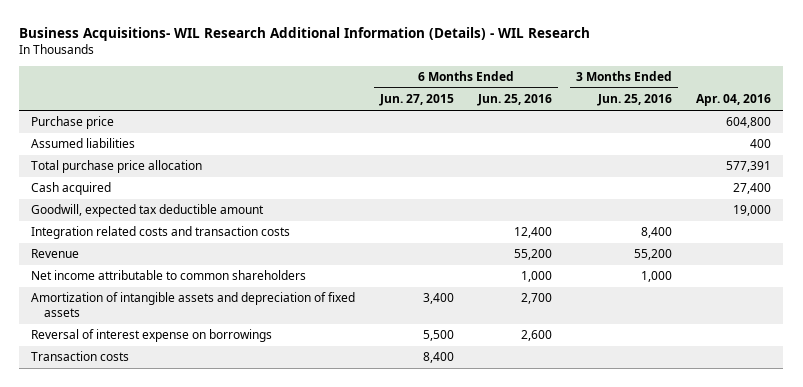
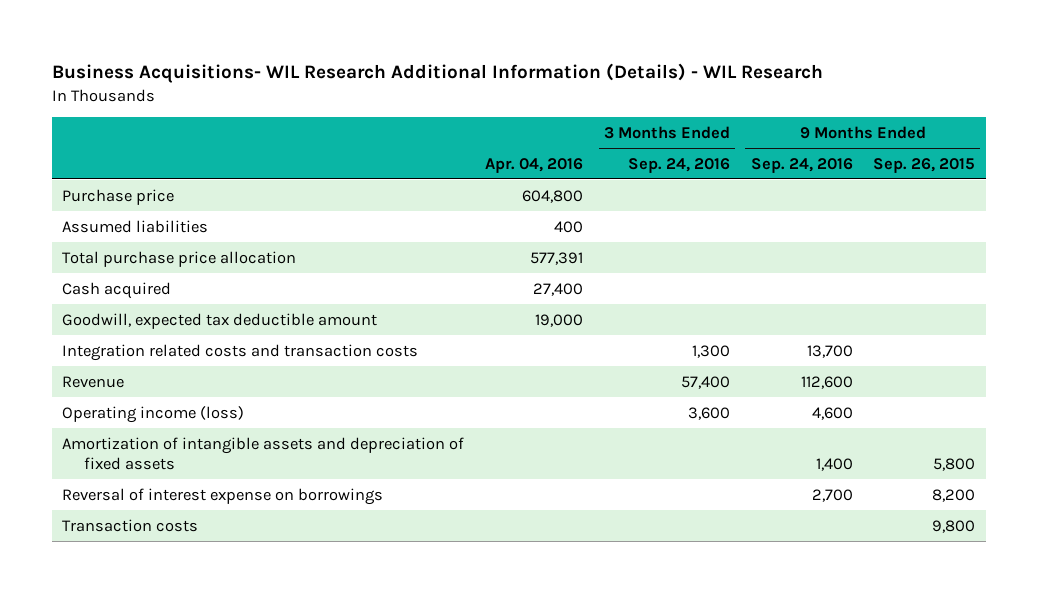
- | 6 Months Ended Jun. 27, 2015 | 6 Months Ended Jun. 25, 2016 | 3 Months Ended Jun. 25, 2016 | Apr. 04, 2016
+ | Apr. 04, 2016 | 3 Months Ended Sep. 24, 2016 | 9 Months Ended Sep. 24, 2016 | 9 Months Ended Sep. 26, 2015
- Net income attributable to common shareholders | | 1,000 | 1,000 |
+ Operating income (loss) | | 3,600 | 4,600 |

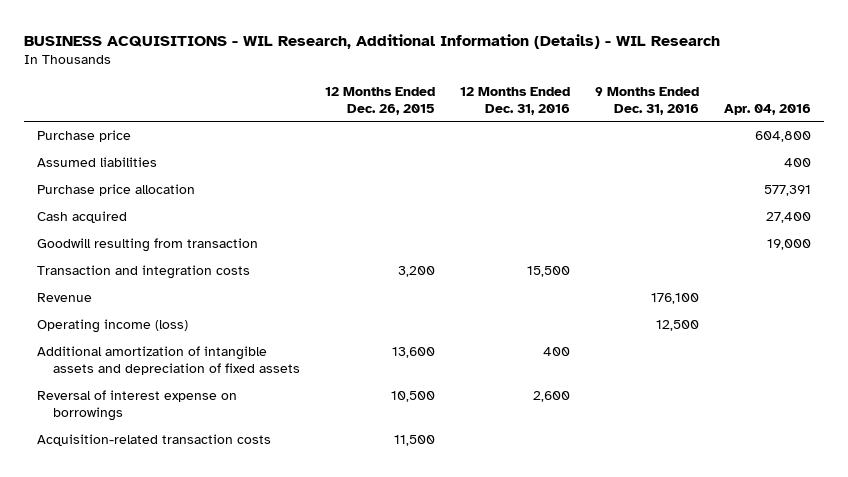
- Business Acquisitions- WIL Research Additional Information (Details) - WIL Research
+ BUSINESS ACQUISITIONS - WIL Research, Additional Information (Details) - WIL Research
- | Apr. 04, 2016 | 3 Months Ended Sep. 24, 2016 | 9 Months Ended Sep. 24, 2016 | 9 Months Ended Sep. 26, 2015
+ | 12 Months Ended Dec. 26, 2015 | 12 Months Ended Dec. 31, 2016 | 9 Months Ended Dec. 31, 2016 | Apr. 04, 2016
- Total purchase price allocation | 577,391 | | |
+ Purchase price allocation | | | | 577,391
- Goodwill, expected tax deductible amount | 19,000 | | |
- Integration related costs and transaction costs | | 1,300 | 13,700 |
+ Goodwill resulting from transaction | | | | 19,000
+ Transaction and integration costs | 3,200 | 15,500 | |
- Amortization of intangible assets and depreciation of fixed assets | | | 1,400 | 5,800
+ Additional amortization of intangible assets and depreciation of fixed assets | 13,600 | 400 | |
- Transaction costs | | | | 9,800
+ Acquisition-related transaction costs | 11,500 | | |

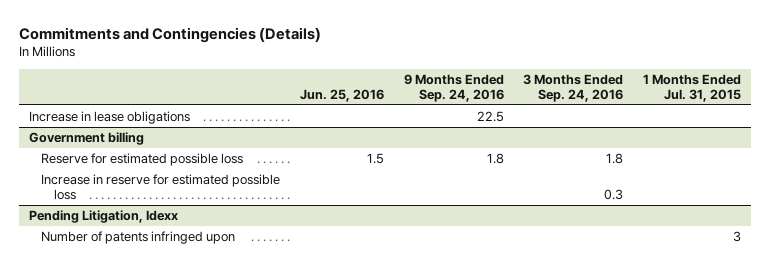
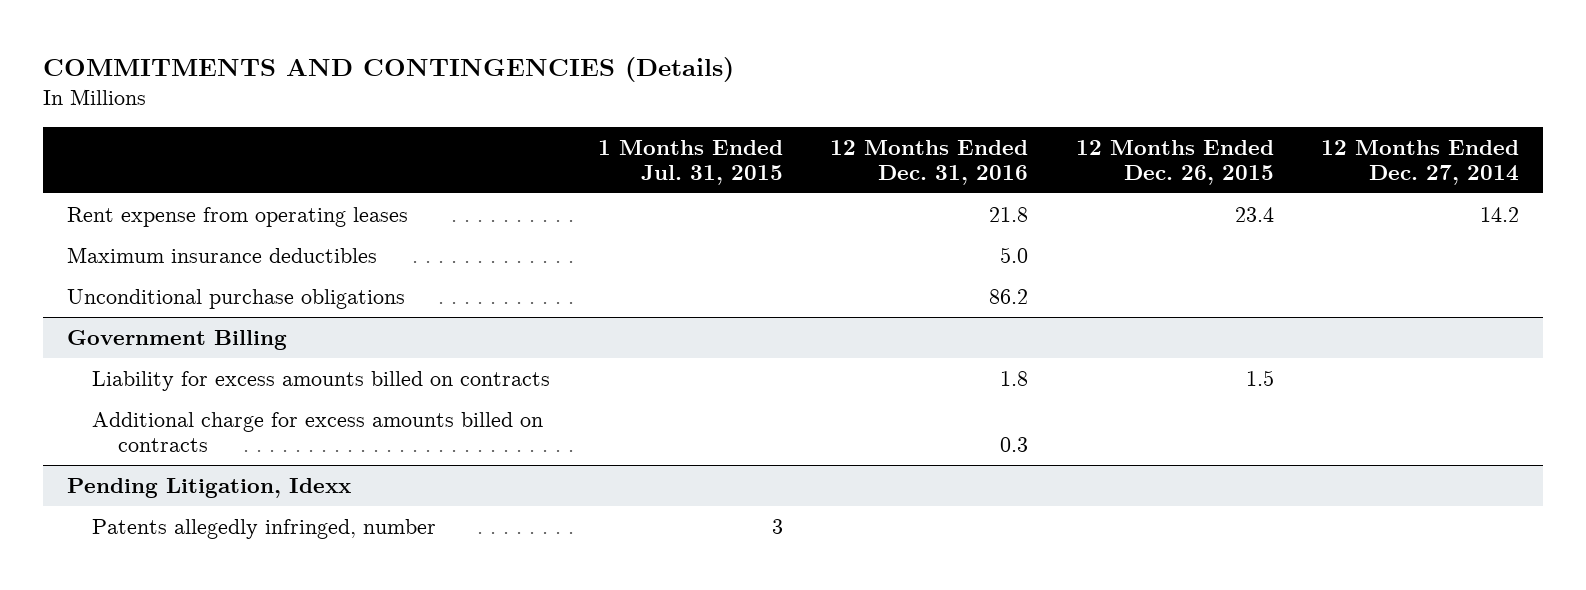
- Commitments and Contingencies (Details)
+ COMMITMENTS AND CONTINGENCIES (Details)
- | Jun. 25, 2016 | 9 Months Ended Sep. 24, 2016 | 3 Months Ended Sep. 24, 2016 | 1 Months Ended Jul. 31, 2015
+ | 1 Months Ended Jul. 31, 2015 | 12 Months Ended Dec. 31, 2016 | 12 Months Ended Dec. 26, 2015 | 12 Months Ended Dec. 27, 2014
- Increase in lease obligations | | 22.5 | |
- Government billing
- Reserve for estimated possible loss | 1.5 | 1.8 | 1.8 |
- Increase in reserve for estimated possible loss | | | 0.3 |
+ Rent expense from operating leases | | 21.8 | 23.4 | 14.2
+ Maximum insurance deductibles | | 5.0 | |
+ Unconditional purchase obligations | | 86.2 | |
+ Government Billing
+ Liability for excess amounts billed on contracts | | 1.8 | 1.5 |
+ Additional charge for excess amounts billed on contracts | | 0.3 | |
@ Pending Litigation, Idexx
- Number of patents infringed upon | | | | 3
+ Patents allegedly infringed, number | 3 | | |

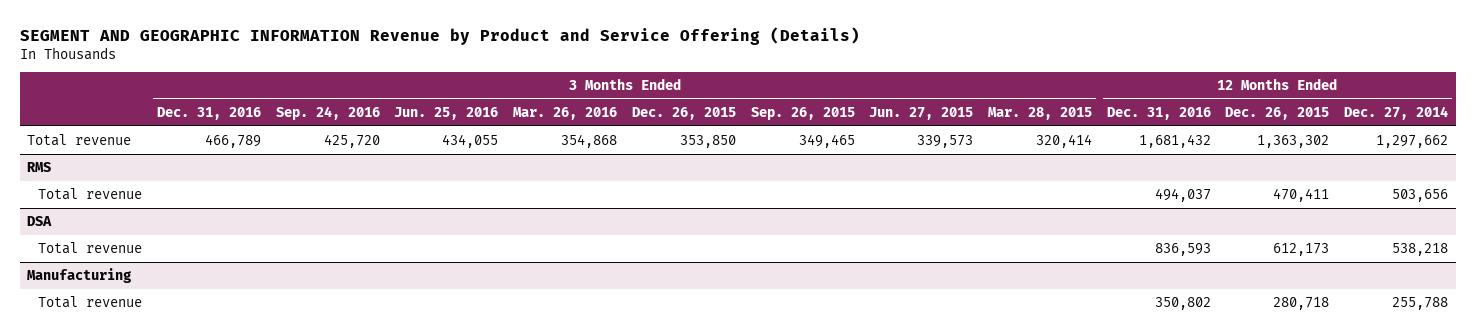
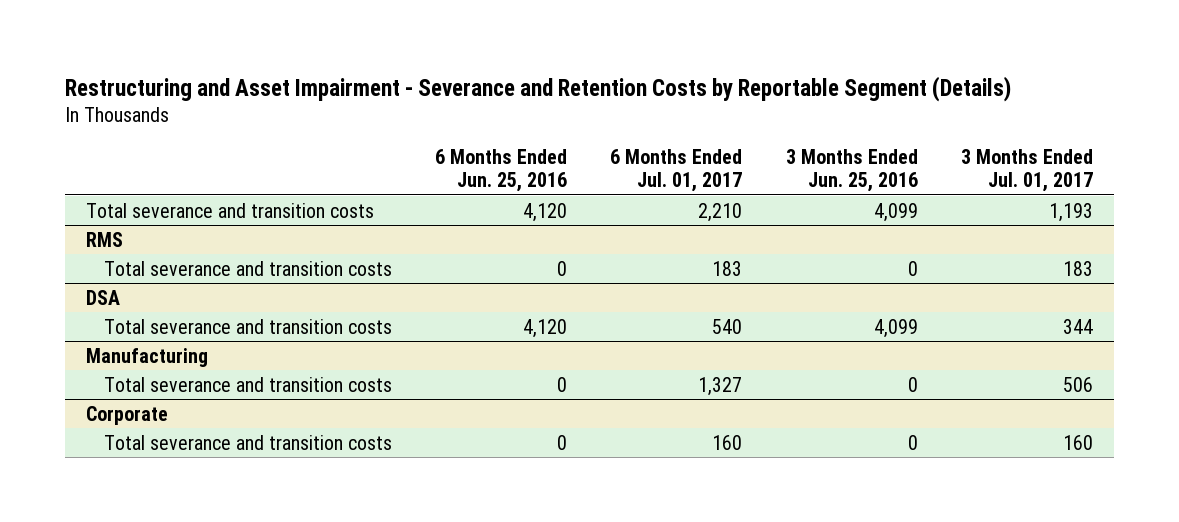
- SEGMENT AND GEOGRAPHIC INFORMATION Revenue by Product and Service Offering (Details)
+ Restructuring and Asset Impairment - Severance and Retention Costs by Reportable Segment (Details)
- | 3 Months Ended Dec. 31, 2016 | 3 Months Ended Sep. 24, 2016 | 3 Months Ended Jun. 25, 2016 | 3 Months Ended Mar. 26, 2016 | 3 Months Ended Dec. 26, 2015 | 3 Months Ended Sep. 26, 2015 | 3 Months Ended Jun. 27, 2015 | 3 Months Ended Mar. 28, 2015 | 12 Months Ended Dec. 31, 2016 | 12 Months Ended Dec. 26, 2015 | 12 Months Ended Dec. 27, 2014
+ | 6 Months Ended Jun. 25, 2016 | 6 Months Ended Jul. 01, 2017 | 3 Months Ended Jun. 25, 2016 | 3 Months Ended Jul. 01, 2017
- Total revenue | 466,789 | 425,720 | 434,055 | 354,868 | 353,850 | 349,465 | 339,573 | 320,414 | 1,681,432 | 1,363,302 | 1,297,662
+ Total severance and transition costs | 4,120 | 2,210 | 4,099 | 1,193
@ RMS
- Total revenue | | | | | | | | | 494,037 | 470,411 | 503,656
+ Total severance and transition costs | 0 | 183 | 0 | 183
@ DSA
- Total revenue | | | | | | | | | 836,593 | 612,173 | 538,218
+ Total severance and transition costs | 4,120 | 540 | 4,099 | 344
@ Manufacturing
- Total revenue | | | | | | | | | 350,802 | 280,718 | 255,788
+ Total severance and transition costs | 0 | 1,327 | 0 | 506
+ Corporate
+ Total severance and transition costs | 0 | 160 | 0 | 160

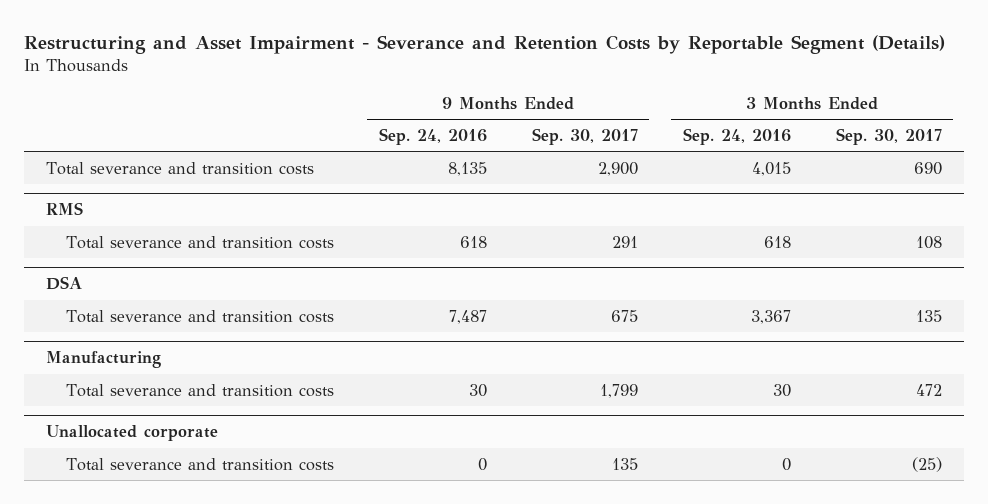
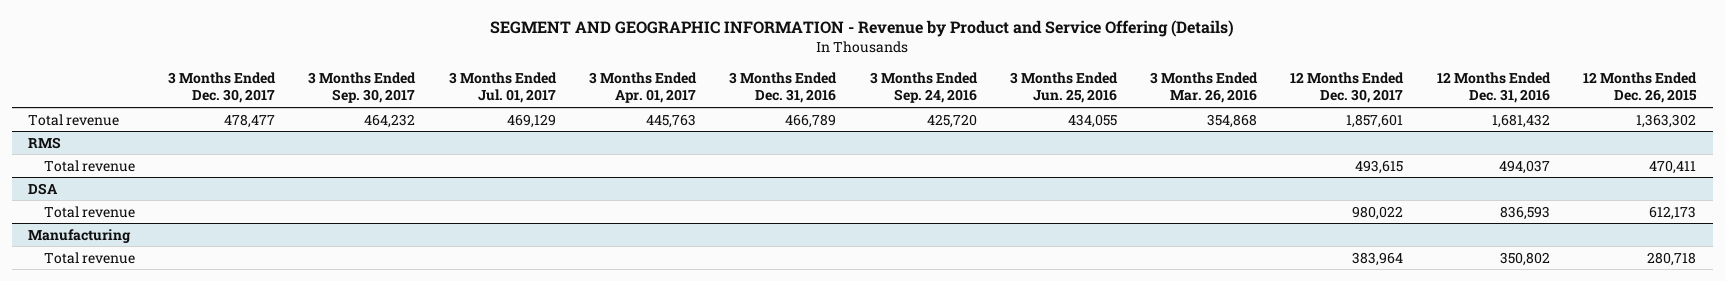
- Restructuring and Asset Impairment - Severance and Retention Costs by Reportable Segment (Details)
+ SEGMENT AND GEOGRAPHIC INFORMATION - Revenue by Product and Service Offering (Details)
- | 9 Months Ended Sep. 24, 2016 | 9 Months Ended Sep. 30, 2017 | 3 Months Ended Sep. 24, 2016 | 3 Months Ended Sep. 30, 2017
+ | 3 Months Ended Dec. 30, 2017 | 3 Months Ended Sep. 30, 2017 | 3 Months Ended Jul. 01, 2017 | 3 Months Ended Apr. 01, 2017 | 3 Months Ended Dec. 31, 2016 | 3 Months Ended Sep. 24, 2016 | 3 Months Ended Jun. 25, 2016 | 3 Months Ended Mar. 26, 2016 | 12 Months Ended Dec. 30, 2017 | 12 Months Ended Dec. 31, 2016 | 12 Months Ended Dec. 26, 2015
- Total severance and transition costs | 8,135 | 2,900 | 4,015 | 690
+ Total revenue | 478,477 | 464,232 | 469,129 | 445,763 | 466,789 | 425,720 | 434,055 | 354,868 | 1,857,601 | 1,681,432 | 1,363,302
@ RMS
- Total severance and transition costs | 618 | 291 | 618 | 108
+ Total revenue | | | | | | | | | 493,615 | 494,037 | 470,411
@ DSA
- Total severance and transition costs | 7,487 | 675 | 3,367 | 135
+ Total revenue | | | | | | | | | 980,022 | 836,593 | 612,173
@ Manufacturing
- Total severance and transition costs | 30 | 1,799 | 30 | 472
- Unallocated corporate
- Total severance and transition costs | 0 | 135 | 0 | (25)
@ Manufacturing
+ Total revenue | | | | | | | | | 383,964 | 350,802 | 280,718

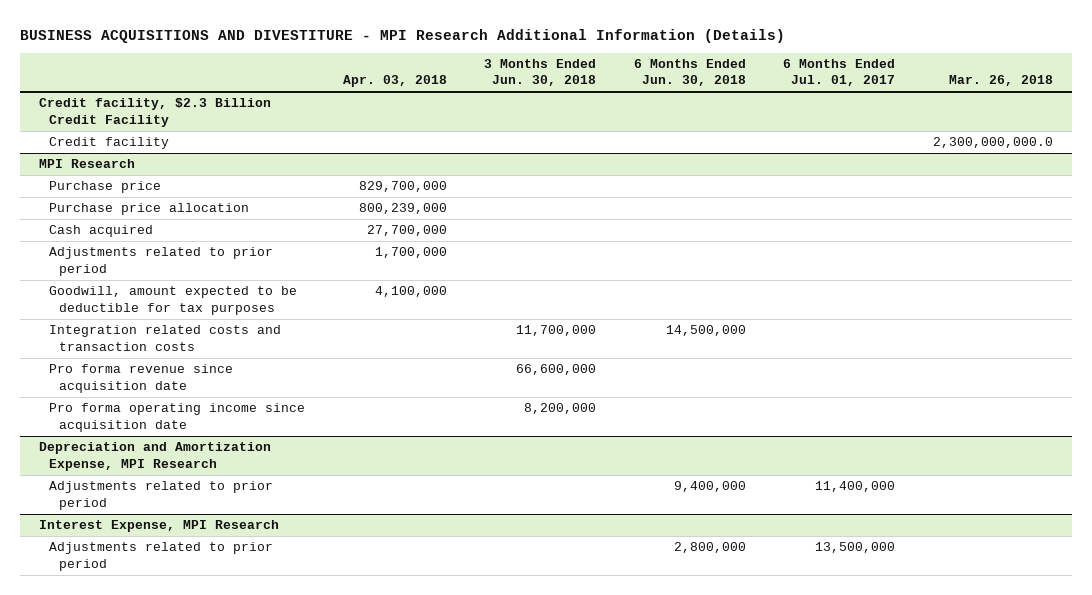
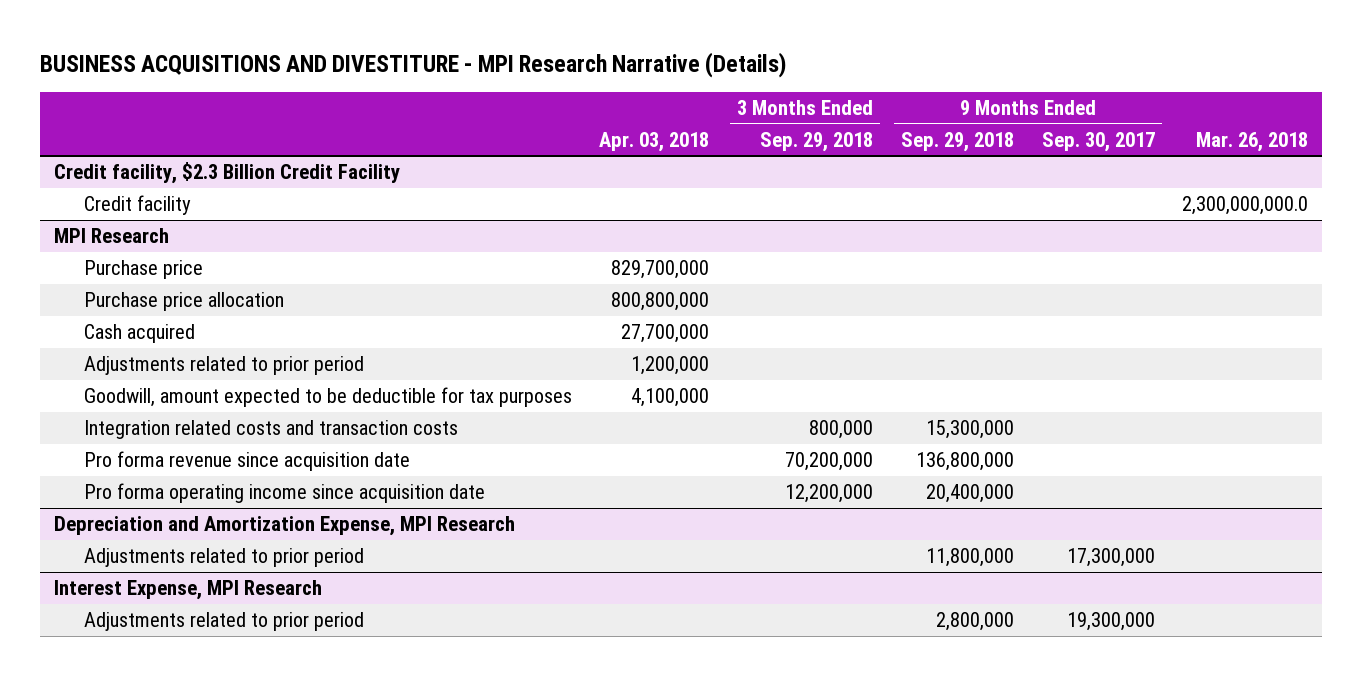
- BUSINESS ACQUISITIONS AND DIVESTITURE - MPI Research Additional Information (Details)
+ BUSINESS ACQUISITIONS AND DIVESTITURE - MPI Research Narrative (Details)
- | Apr. 03, 2018 | 3 Months Ended Jun. 30, 2018 | 6 Months Ended Jun. 30, 2018 | 6 Months Ended Jul. 01, 2017 | Mar. 26, 2018
+ | Apr. 03, 2018 | 3 Months Ended Sep. 29, 2018 | 9 Months Ended Sep. 29, 2018 | 9 Months Ended Sep. 30, 2017 | Mar. 26, 2018
@ MPI Research
- Purchase price allocation | 800,239,000 | | | |
+ Purchase price allocation | 800,800,000 | | | |
- Adjustments related to prior period | 1,700,000 | | | |
+ Adjustments related to prior period | 1,200,000 | | | |

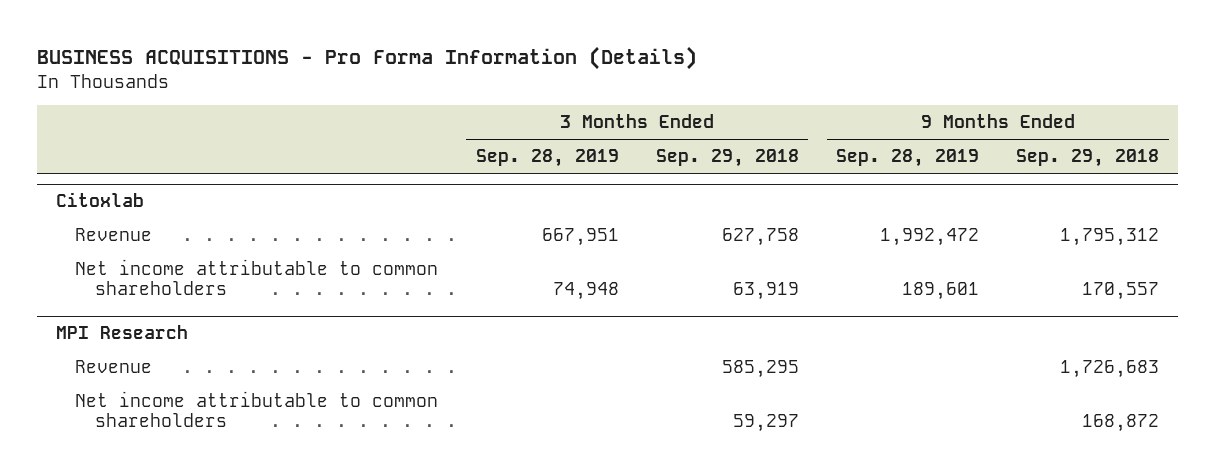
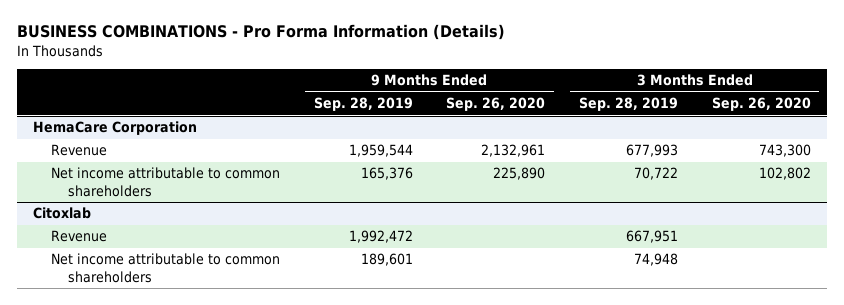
- BUSINESS ACQUISITIONS - Pro Forma Information (Details)
+ BUSINESS COMBINATIONS - Pro Forma Information (Details)
- | 3 Months Ended Sep. 28, 2019 | 3 Months Ended Sep. 29, 2018 | 9 Months Ended Sep. 28, 2019 | 9 Months Ended Sep. 29, 2018
+ | 9 Months Ended Sep. 28, 2019 | 9 Months Ended Sep. 26, 2020 | 3 Months Ended Sep. 28, 2019 | 3 Months Ended Sep. 26, 2020
+ HemaCare Corporation
+ Revenue | 1,959,544 | 2,132,961 | 677,993 | 743,300
+ Net income attributable to common shareholders | 165,376 | 225,890 | 70,722 | 102,802
- MPI Research
- Revenue | | 585,295 | | 1,726,683
- Net income attributable to common shareholders | | 59,297 | | 168,872

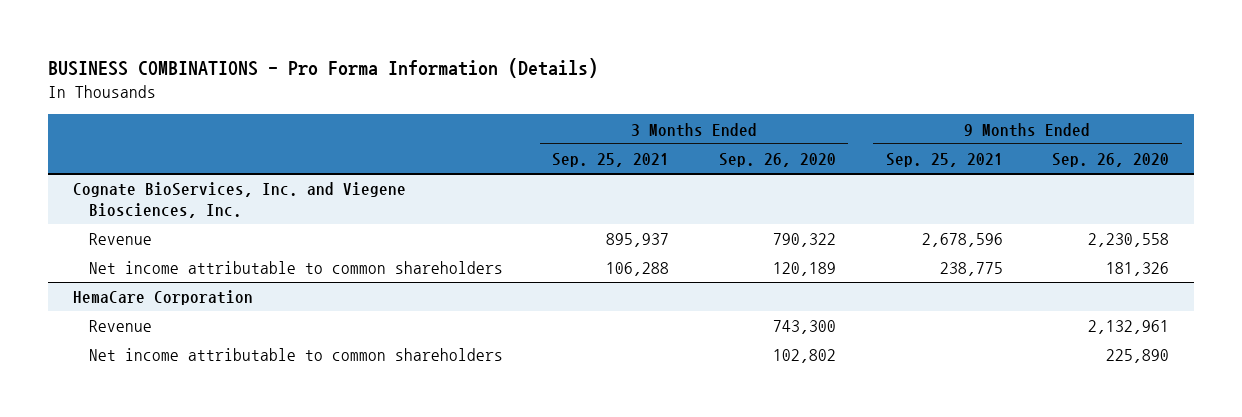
- | 9 Months Ended Sep. 28, 2019 | 9 Months Ended Sep. 26, 2020 | 3 Months Ended Sep. 28, 2019 | 3 Months Ended Sep. 26, 2020
+ | 3 Months Ended Sep. 25, 2021 | 3 Months Ended Sep. 26, 2020 | 9 Months Ended Sep. 25, 2021 | 9 Months Ended Sep. 26, 2020
+ Cognate BioServices, Inc. and Viegene Biosciences, Inc.
+ Revenue | 895,937 | 790,322 | 2,678,596 | 2,230,558
+ Net income attributable to common shareholders | 106,288 | 120,189 | 238,775 | 181,326
- Citoxlab
- Revenue | 1,992,472 | | 667,951 |
- Net income attributable to common shareholders | 189,601 | | 74,948 |

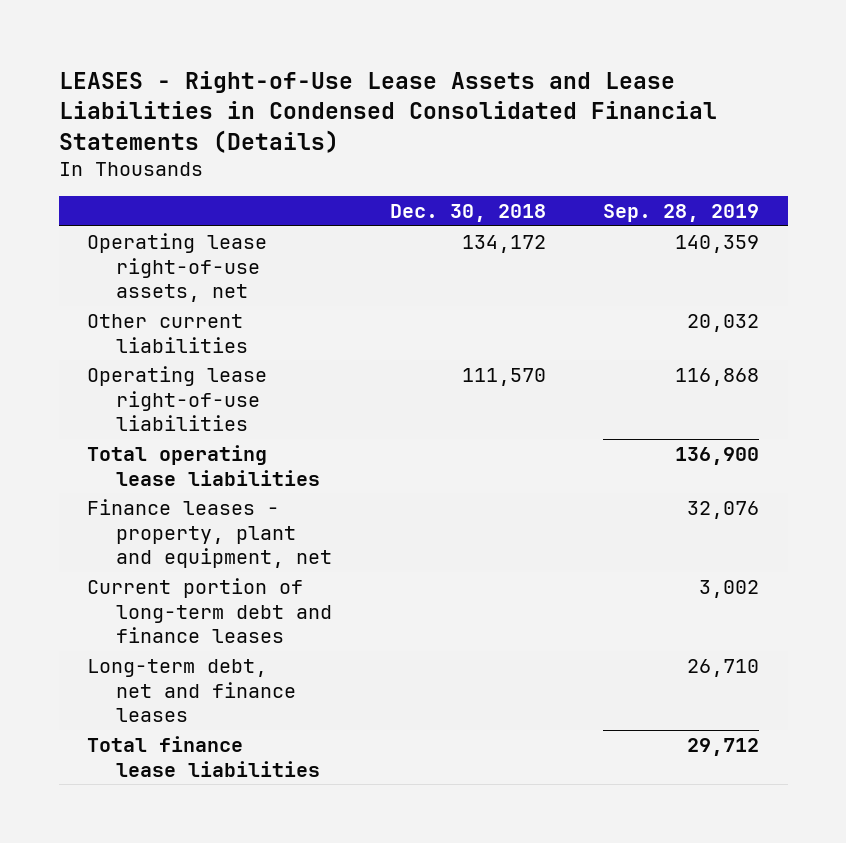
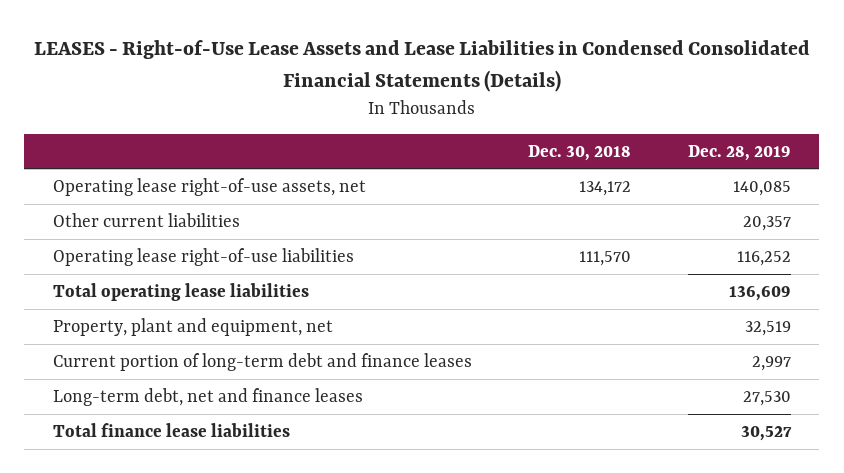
- | Dec. 30, 2018 | Sep. 28, 2019
+ | Dec. 30, 2018 | Dec. 28, 2019
- Finance leases - property, plant and equipment, net | | 32,076
+ Property, plant and equipment, net | | 32,519

